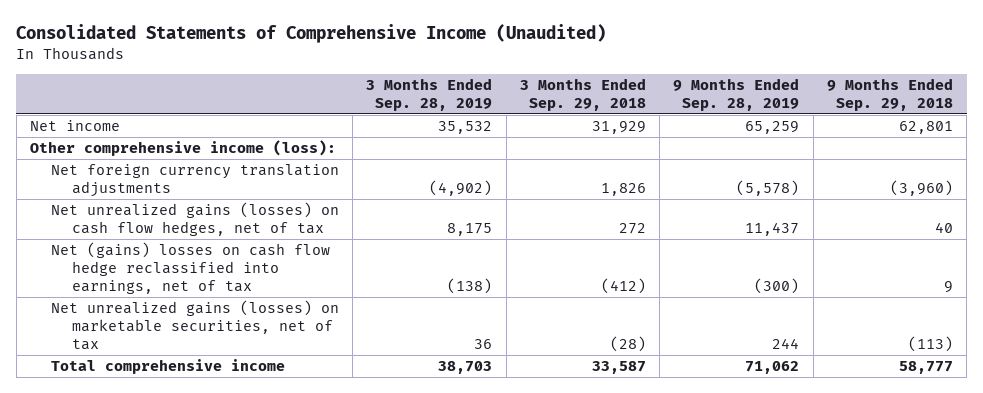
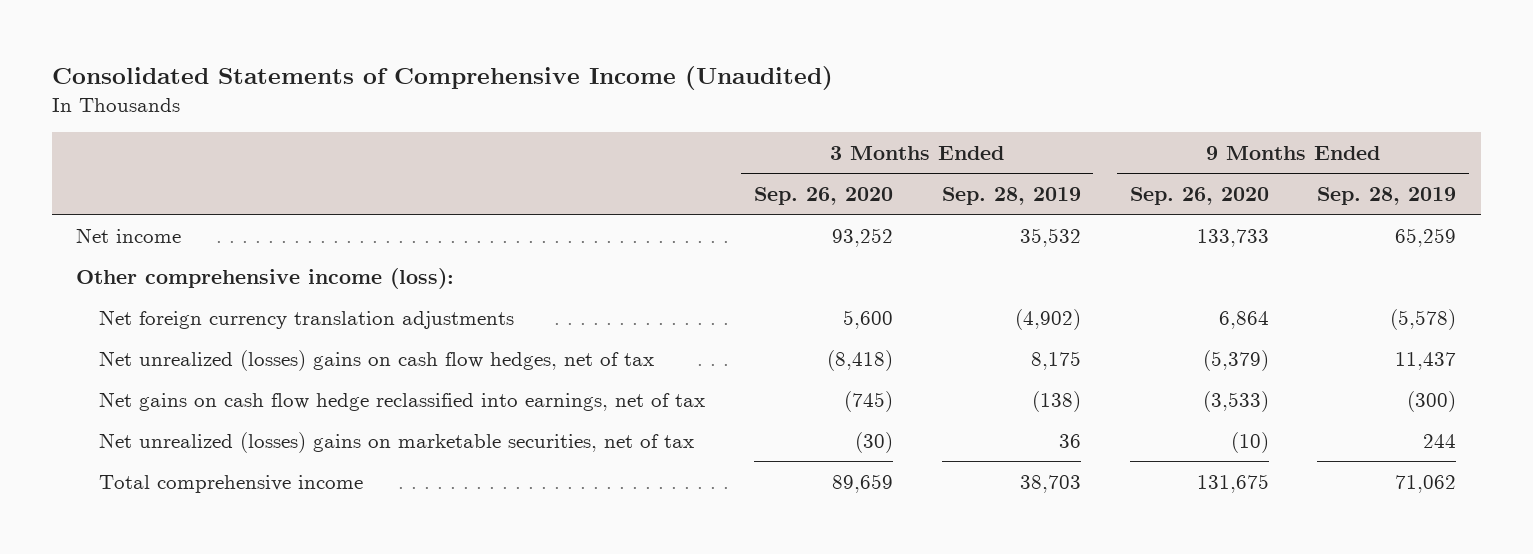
- | 3 Months Ended Sep. 28, 2019 | 3 Months Ended Sep. 29, 2018 | 9 Months Ended Sep. 28, 2019 | 9 Months Ended Sep. 29, 2018
+ | 3 Months Ended Sep. 26, 2020 | 3 Months Ended Sep. 28, 2019 | 9 Months Ended Sep. 26, 2020 | 9 Months Ended Sep. 28, 2019
- Net unrealized gains (losses) on cash flow hedges, net of tax | 8,175 | 272 | 11,437 | 40
- Net (gains) losses on cash flow hedge reclassified into earnings, net of tax | (138) | (412) | (300) | 9
- Net unrealized gains (losses) on marketable securities, net of tax | 36 | (28) | 244 | (113)
+ Net unrealized (losses) gains on cash flow hedges, net of tax | (8,418) | 8,175 | (5,379) | 11,437
+ Net gains on cash flow hedge reclassified into earnings, net of tax | (745) | (138) | (3,533) | (300)
+ Net unrealized (losses) gains on marketable securities, net of tax | (30) | 36 | (10) | 244

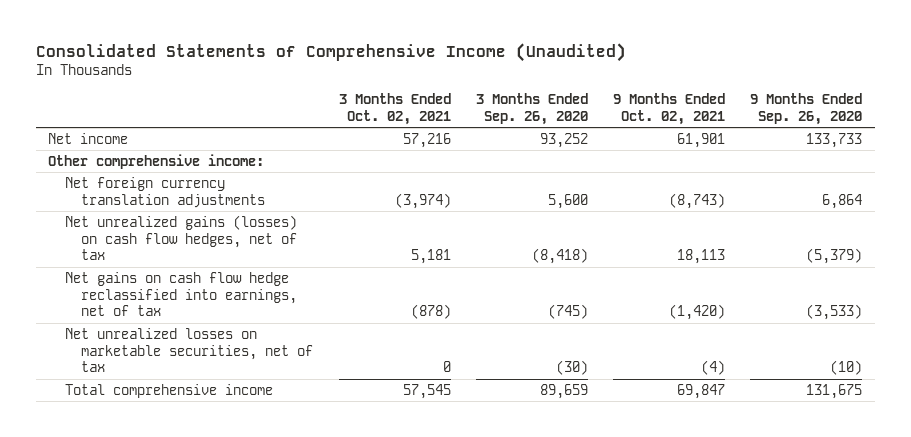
- | 3 Months Ended Sep. 26, 2020 | 3 Months Ended Sep. 28, 2019 | 9 Months Ended Sep. 26, 2020 | 9 Months Ended Sep. 28, 2019
+ | 3 Months Ended Oct. 02, 2021 | 3 Months Ended Sep. 26, 2020 | 9 Months Ended Oct. 02, 2021 | 9 Months Ended Sep. 26, 2020
- Other comprehensive income (loss):
+ Other comprehensive income:
- Net unrealized (losses) gains on cash flow hedges, net of tax | (8,418) | 8,175 | (5,379) | 11,437
+ Net unrealized gains (losses) on cash flow hedges, net of tax | 5,181 | (8,418) | 18,113 | (5,379)
- Net unrealized (losses) gains on marketable securities, net of tax | (30) | 36 | (10) | 244
+ Net unrealized losses on marketable securities, net of tax | 0 | (30) | (4) | (10)

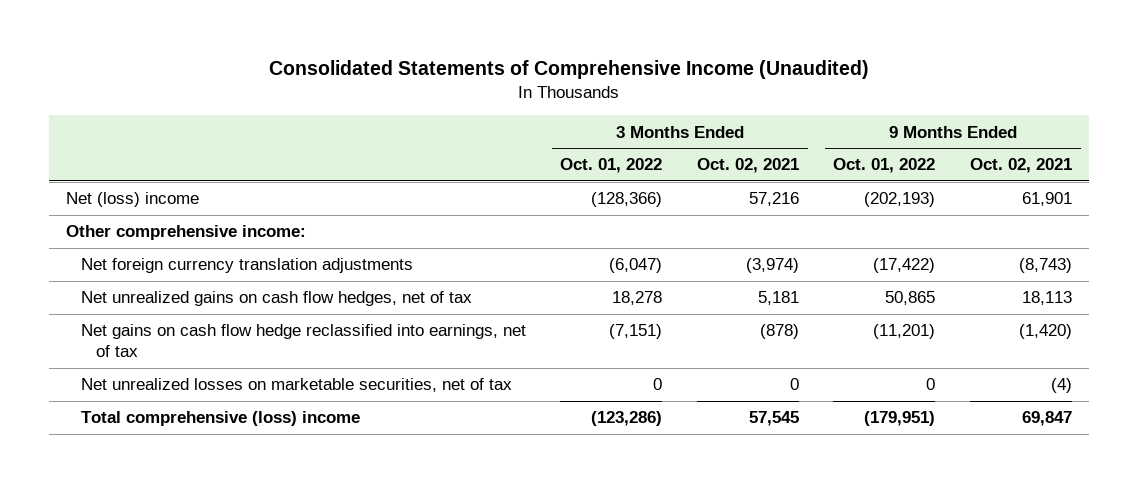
- | 3 Months Ended Oct. 02, 2021 | 3 Months Ended Sep. 26, 2020 | 9 Months Ended Oct. 02, 2021 | 9 Months Ended Sep. 26, 2020
+ | 3 Months Ended Oct. 01, 2022 | 3 Months Ended Oct. 02, 2021 | 9 Months Ended Oct. 01, 2022 | 9 Months Ended Oct. 02, 2021
- Net income | 57,216 | 93,252 | 61,901 | 133,733
+ Net (loss) income | (128,366) | 57,216 | (202,193) | 61,901
- Net unrealized gains (losses) on cash flow hedges, net of tax | 5,181 | (8,418) | 18,113 | (5,379)
+ Net unrealized gains on cash flow hedges, net of tax | 18,278 | 5,181 | 50,865 | 18,113
- Total comprehensive income | 57,545 | 89,659 | 69,847 | 131,675
+ Total comprehensive (loss) income | (123,286) | 57,545 | (179,951) | 69,847

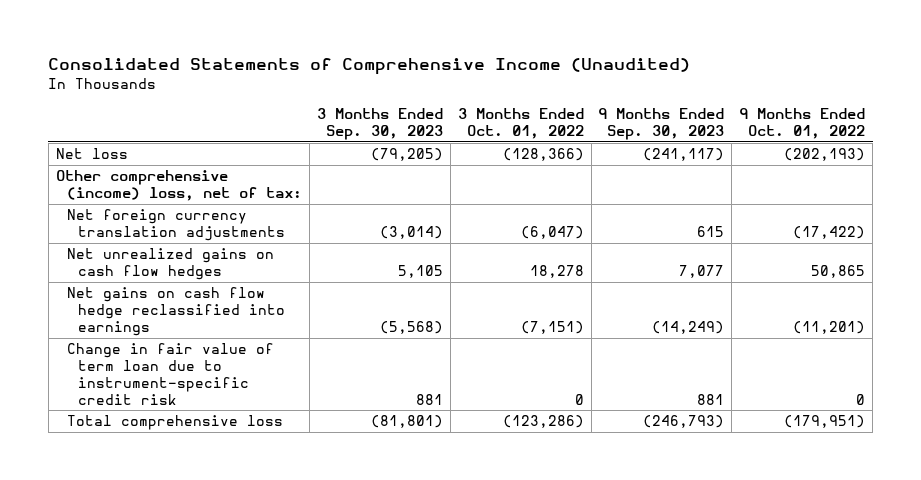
- | 3 Months Ended Oct. 01, 2022 | 3 Months Ended Oct. 02, 2021 | 9 Months Ended Oct. 01, 2022 | 9 Months Ended Oct. 02, 2021
+ | 3 Months Ended Sep. 30, 2023 | 3 Months Ended Oct. 01, 2022 | 9 Months Ended Sep. 30, 2023 | 9 Months Ended Oct. 01, 2022
- Net (loss) income | (128,366) | 57,216 | (202,193) | 61,901
- Other comprehensive income:
+ Net loss | (79,205) | (128,366) | (241,117) | (202,193)
+ Other comprehensive (income) loss, net of tax:
- Net unrealized gains on cash flow hedges, net of tax | 18,278 | 5,181 | 50,865 | 18,113
- Net gains on cash flow hedge reclassified into earnings, net of tax | (7,151) | (878) | (11,201) | (1,420)
- Net unrealized losses on marketable securities, net of tax | 0 | 0 | 0 | (4)
- Total comprehensive (loss) income | (123,286) | 57,545 | (179,951) | 69,847
+ Net unrealized gains on cash flow hedges | 5,105 | 18,278 | 7,077 | 50,865
+ Net gains on cash flow hedge reclassified into earnings | (5,568) | (7,151) | (14,249) | (11,201)
+ Change in fair value of term loan due to instrument-specific credit risk | 881 | 0 | 881 | 0
+ Total comprehensive loss | (81,801) | (123,286) | (246,793) | (179,951)

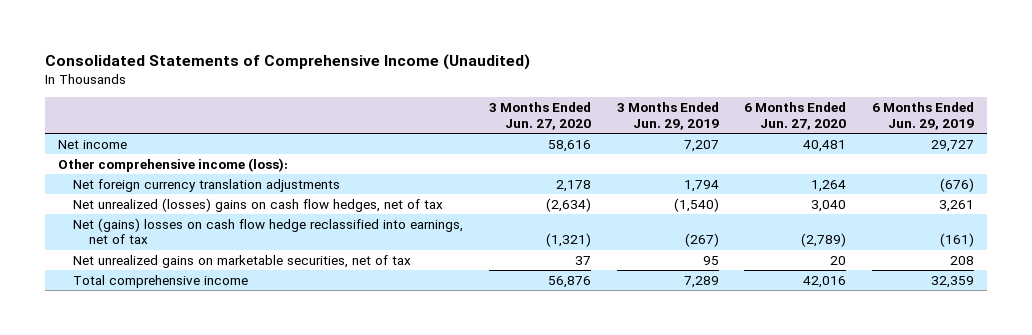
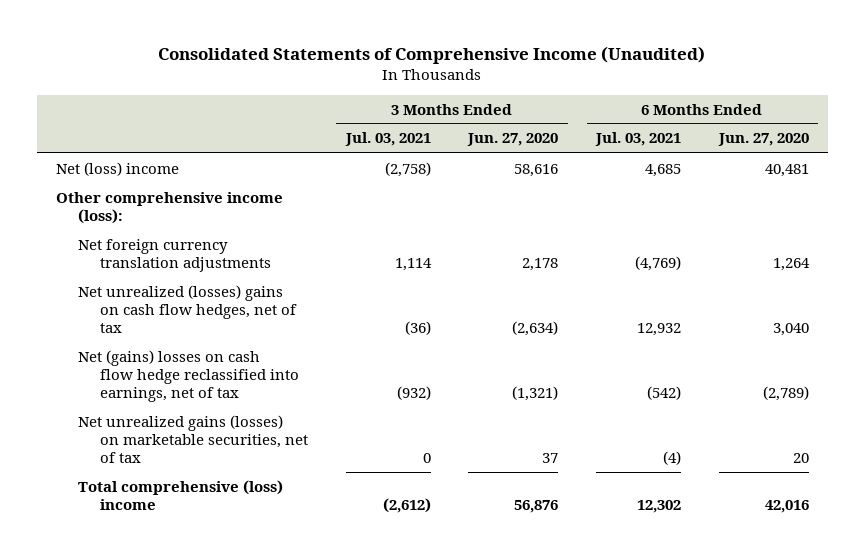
- | 3 Months Ended Jun. 27, 2020 | 3 Months Ended Jun. 29, 2019 | 6 Months Ended Jun. 27, 2020 | 6 Months Ended Jun. 29, 2019
+ | 3 Months Ended Jul. 03, 2021 | 3 Months Ended Jun. 27, 2020 | 6 Months Ended Jul. 03, 2021 | 6 Months Ended Jun. 27, 2020
- Net income | 58,616 | 7,207 | 40,481 | 29,727
+ Net (loss) income | (2,758) | 58,616 | 4,685 | 40,481
- Net unrealized gains on marketable securities, net of tax | 37 | 95 | 20 | 208
- Total comprehensive income | 56,876 | 7,289 | 42,016 | 32,359
+ Net unrealized gains (losses) on marketable securities, net of tax | 0 | 37 | (4) | 20
+ Total comprehensive (loss) income | (2,612) | 56,876 | 12,302 | 42,016

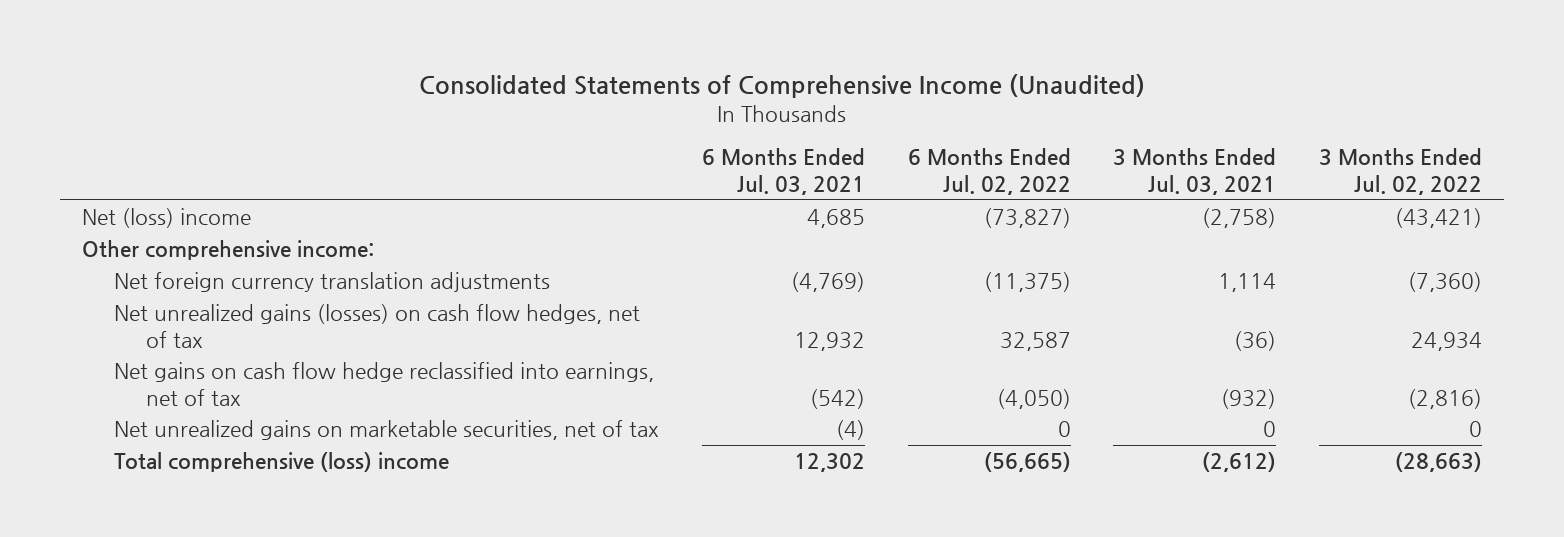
- | 3 Months Ended Jul. 03, 2021 | 3 Months Ended Jun. 27, 2020 | 6 Months Ended Jul. 03, 2021 | 6 Months Ended Jun. 27, 2020
+ | 6 Months Ended Jul. 03, 2021 | 6 Months Ended Jul. 02, 2022 | 3 Months Ended Jul. 03, 2021 | 3 Months Ended Jul. 02, 2022
- Other comprehensive income (loss):
+ Other comprehensive income:
- Net unrealized (losses) gains on cash flow hedges, net of tax | (36) | (2,634) | 12,932 | 3,040
- Net (gains) losses on cash flow hedge reclassified into earnings, net of tax | (932) | (1,321) | (542) | (2,789)
- Net unrealized gains (losses) on marketable securities, net of tax | 0 | 37 | (4) | 20
+ Net unrealized gains (losses) on cash flow hedges, net of tax | 12,932 | 32,587 | (36) | 24,934
+ Net gains on cash flow hedge reclassified into earnings, net of tax | (542) | (4,050) | (932) | (2,816)
+ Net unrealized gains on marketable securities, net of tax | (4) | 0 | 0 | 0

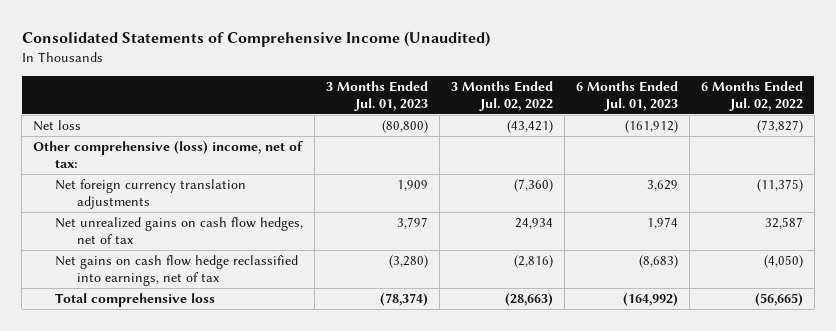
- | 6 Months Ended Jul. 03, 2021 | 6 Months Ended Jul. 02, 2022 | 3 Months Ended Jul. 03, 2021 | 3 Months Ended Jul. 02, 2022
+ | 3 Months Ended Jul. 01, 2023 | 3 Months Ended Jul. 02, 2022 | 6 Months Ended Jul. 01, 2023 | 6 Months Ended Jul. 02, 2022
- Net (loss) income | 4,685 | (73,827) | (2,758) | (43,421)
- Other comprehensive income:
+ Net loss | (80,800) | (43,421) | (161,912) | (73,827)
+ Other comprehensive (loss) income, net of tax:
- Net unrealized gains (losses) on cash flow hedges, net of tax | 12,932 | 32,587 | (36) | 24,934
+ Net unrealized gains on cash flow hedges, net of tax | 3,797 | 24,934 | 1,974 | 32,587
- Net unrealized gains on marketable securities, net of tax | (4) | 0 | 0 | 0
- Total comprehensive (loss) income | 12,302 | (56,665) | (2,612) | (28,663)
+ Total comprehensive loss | (78,374) | (28,663) | (164,992) | (56,665)

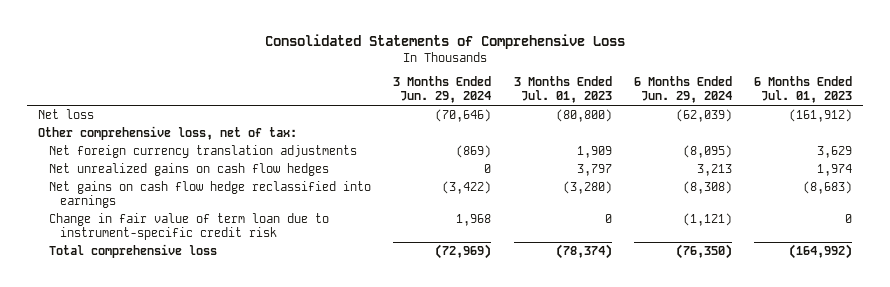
- Consolidated Statements of Comprehensive Income (Unaudited)
+ Consolidated Statements of Comprehensive Loss
- | 3 Months Ended Jul. 01, 2023 | 3 Months Ended Jul. 02, 2022 | 6 Months Ended Jul. 01, 2023 | 6 Months Ended Jul. 02, 2022
+ | 3 Months Ended Jun. 29, 2024 | 3 Months Ended Jul. 01, 2023 | 6 Months Ended Jun. 29, 2024 | 6 Months Ended Jul. 01, 2023
- Other comprehensive (loss) income, net of tax:
+ Other comprehensive loss, net of tax:
- Net unrealized gains on cash flow hedges, net of tax | 3,797 | 24,934 | 1,974 | 32,587
- Net gains on cash flow hedge reclassified into earnings, net of tax | (3,280) | (2,816) | (8,683) | (4,050)
+ Net unrealized gains on cash flow hedges | 0 | 3,797 | 3,213 | 1,974
+ Net gains on cash flow hedge reclassified into earnings | (3,422) | (3,280) | (8,308) | (8,683)
+ Change in fair value of term loan due to instrument-specific credit risk | 1,968 | 0 | (1,121) | 0

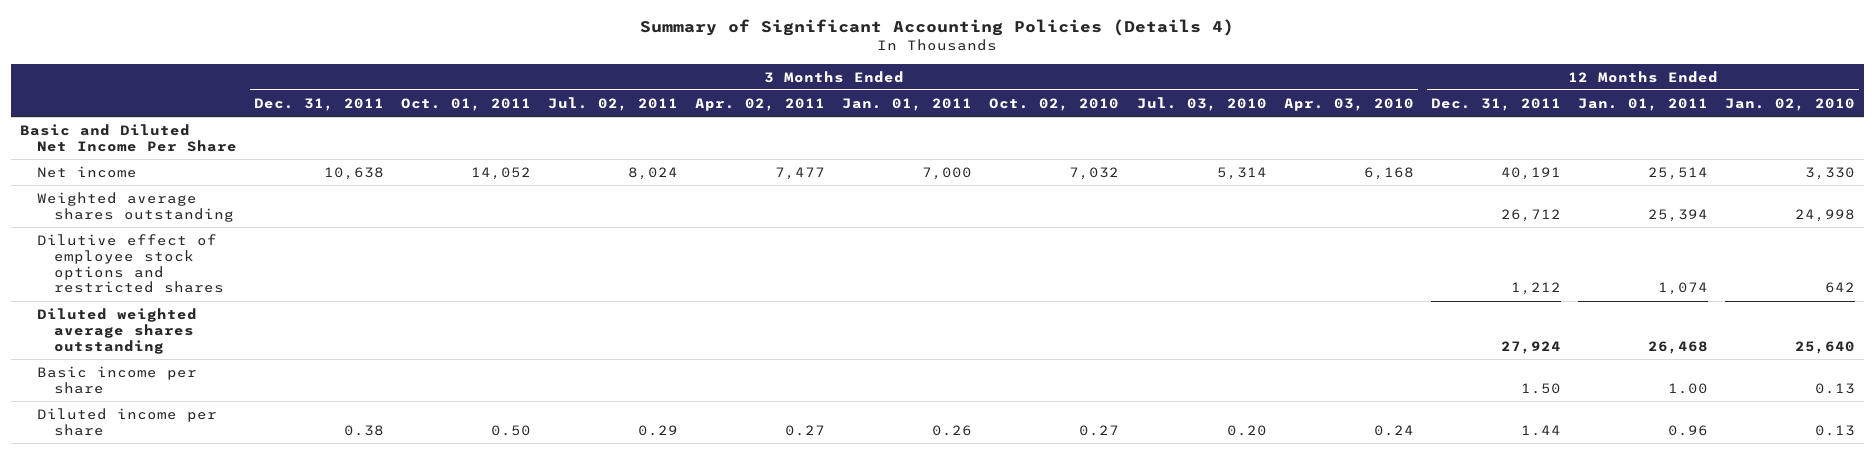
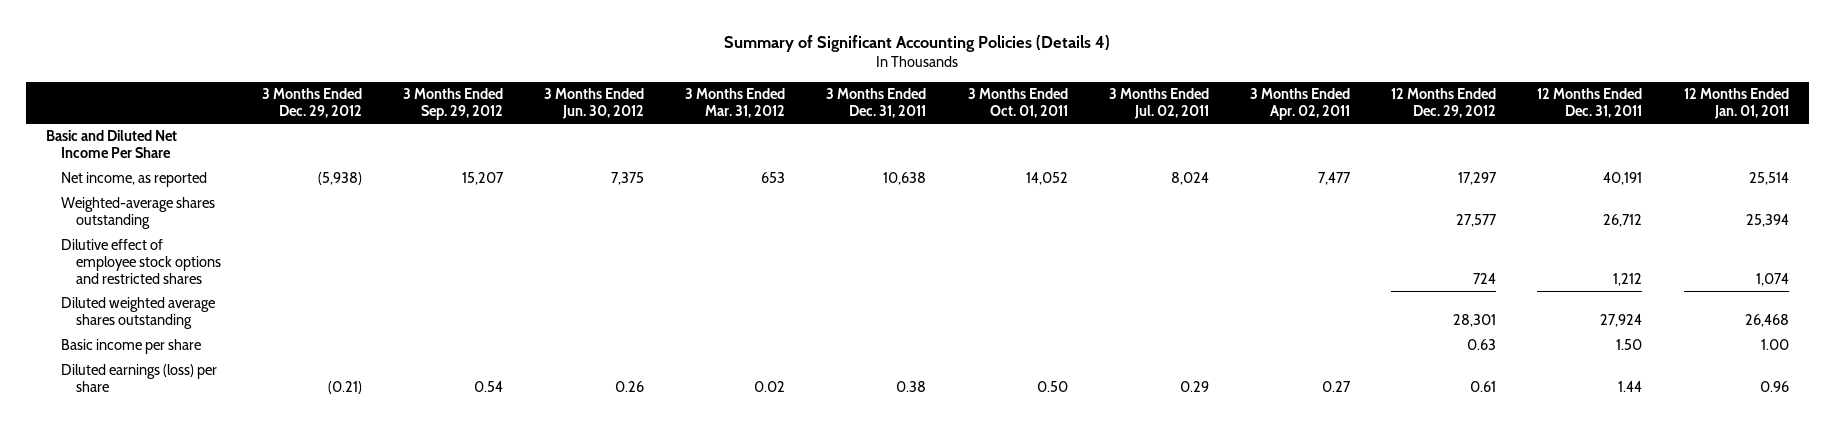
- | 3 Months Ended Dec. 31, 2011 | 3 Months Ended Oct. 01, 2011 | 3 Months Ended Jul. 02, 2011 | 3 Months Ended Apr. 02, 2011 | 3 Months Ended Jan. 01, 2011 | 3 Months Ended Oct. 02, 2010 | 3 Months Ended Jul. 03, 2010 | 3 Months Ended Apr. 03, 2010 | 12 Months Ended Dec. 31, 2011 | 12 Months Ended Jan. 01, 2011 | 12 Months Ended Jan. 02, 2010
+ | 3 Months Ended Dec. 29, 2012 | 3 Months Ended Sep. 29, 2012 | 3 Months Ended Jun. 30, 2012 | 3 Months Ended Mar. 31, 2012 | 3 Months Ended Dec. 31, 2011 | 3 Months Ended Oct. 01, 2011 | 3 Months Ended Jul. 02, 2011 | 3 Months Ended Apr. 02, 2011 | 12 Months Ended Dec. 29, 2012 | 12 Months Ended Dec. 31, 2011 | 12 Months Ended Jan. 01, 2011
- Net income | 10,638 | 14,052 | 8,024 | 7,477 | 7,000 | 7,032 | 5,314 | 6,168 | 40,191 | 25,514 | 3,330
- Weighted average shares outstanding | | | | | | | | | 26,712 | 25,394 | 24,998
+ Net income, as reported | (5,938) | 15,207 | 7,375 | 653 | 10,638 | 14,052 | 8,024 | 7,477 | 17,297 | 40,191 | 25,514
+ Weighted-average shares outstanding | | | | | | | | | 27,577 | 26,712 | 25,394
- Diluted income per share | 0.38 | 0.50 | 0.29 | 0.27 | 0.26 | 0.27 | 0.20 | 0.24 | 1.44 | 0.96 | 0.13
+ Diluted earnings (loss) per share | (0.21) | 0.54 | 0.26 | 0.02 | 0.38 | 0.50 | 0.29 | 0.27 | 0.61 | 1.44 | 0.96

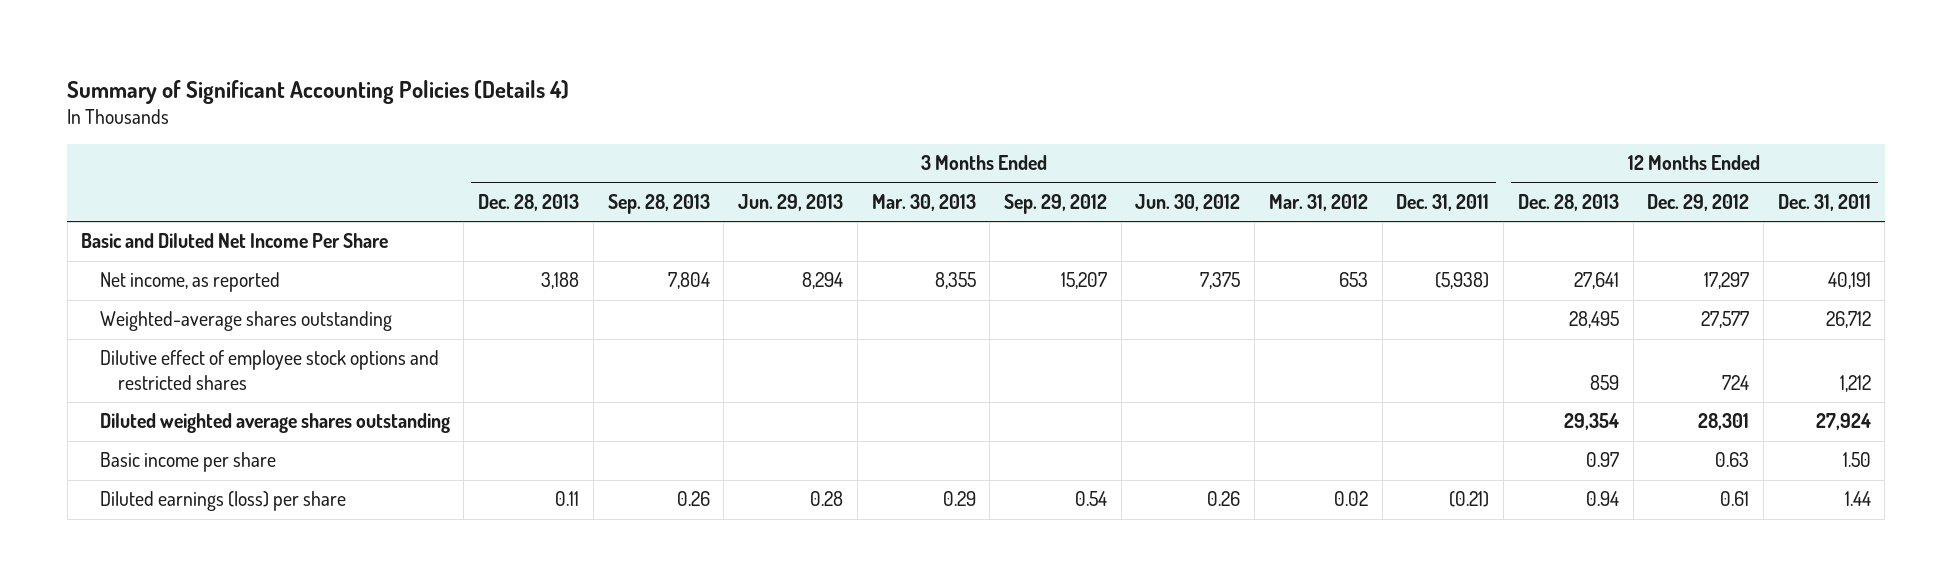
- | 3 Months Ended Dec. 29, 2012 | 3 Months Ended Sep. 29, 2012 | 3 Months Ended Jun. 30, 2012 | 3 Months Ended Mar. 31, 2012 | 3 Months Ended Dec. 31, 2011 | 3 Months Ended Oct. 01, 2011 | 3 Months Ended Jul. 02, 2011 | 3 Months Ended Apr. 02, 2011 | 12 Months Ended Dec. 29, 2012 | 12 Months Ended Dec. 31, 2011 | 12 Months Ended Jan. 01, 2011
+ | 3 Months Ended Dec. 28, 2013 | 3 Months Ended Sep. 28, 2013 | 3 Months Ended Jun. 29, 2013 | 3 Months Ended Mar. 30, 2013 | 3 Months Ended Sep. 29, 2012 | 3 Months Ended Jun. 30, 2012 | 3 Months Ended Mar. 31, 2012 | 3 Months Ended Dec. 31, 2011 | 12 Months Ended Dec. 28, 2013 | 12 Months Ended Dec. 29, 2012 | 12 Months Ended Dec. 31, 2011
- Net income, as reported | (5,938) | 15,207 | 7,375 | 653 | 10,638 | 14,052 | 8,024 | 7,477 | 17,297 | 40,191 | 25,514
+ Net income, as reported | 3,188 | 7,804 | 8,294 | 8,355 | 15,207 | 7,375 | 653 | (5,938) | 27,641 | 17,297 | 40,191
- Diluted earnings (loss) per share | (0.21) | 0.54 | 0.26 | 0.02 | 0.38 | 0.50 | 0.29 | 0.27 | 0.61 | 1.44 | 0.96
+ Diluted earnings (loss) per share | 0.11 | 0.26 | 0.28 | 0.29 | 0.54 | 0.26 | 0.02 | (0.21) | 0.94 | 0.61 | 1.44

